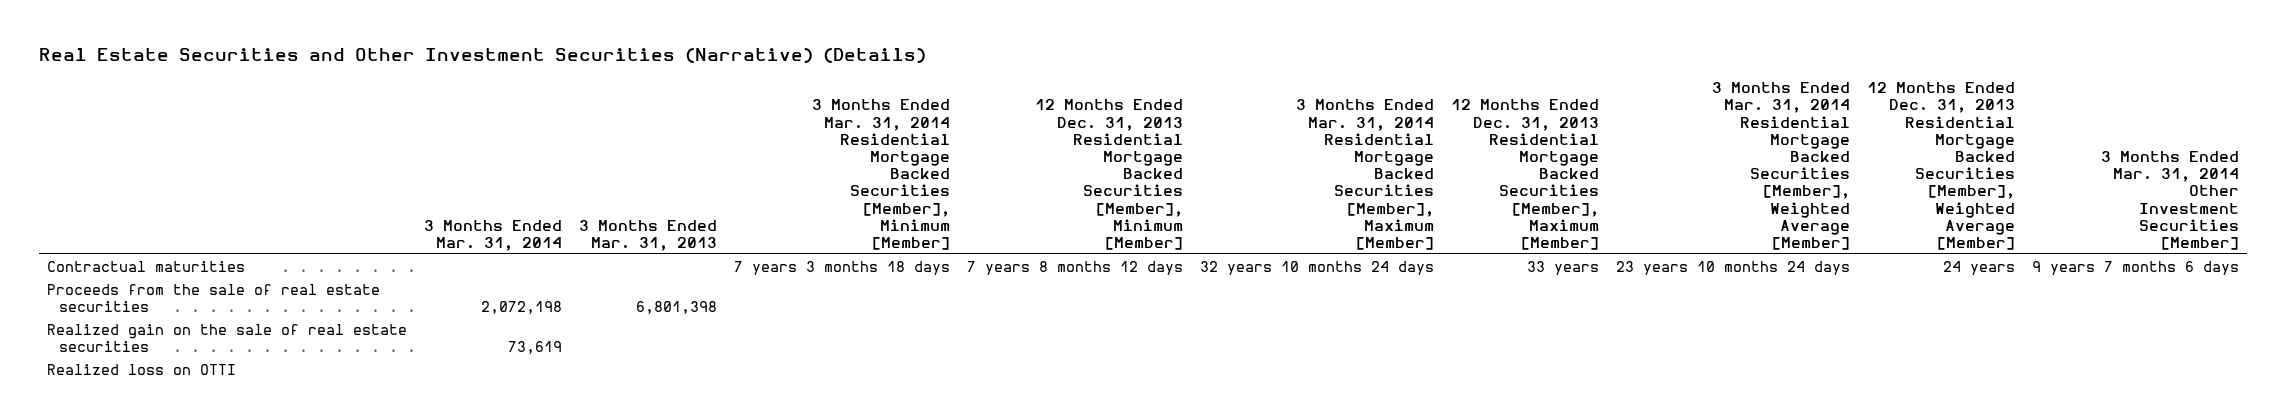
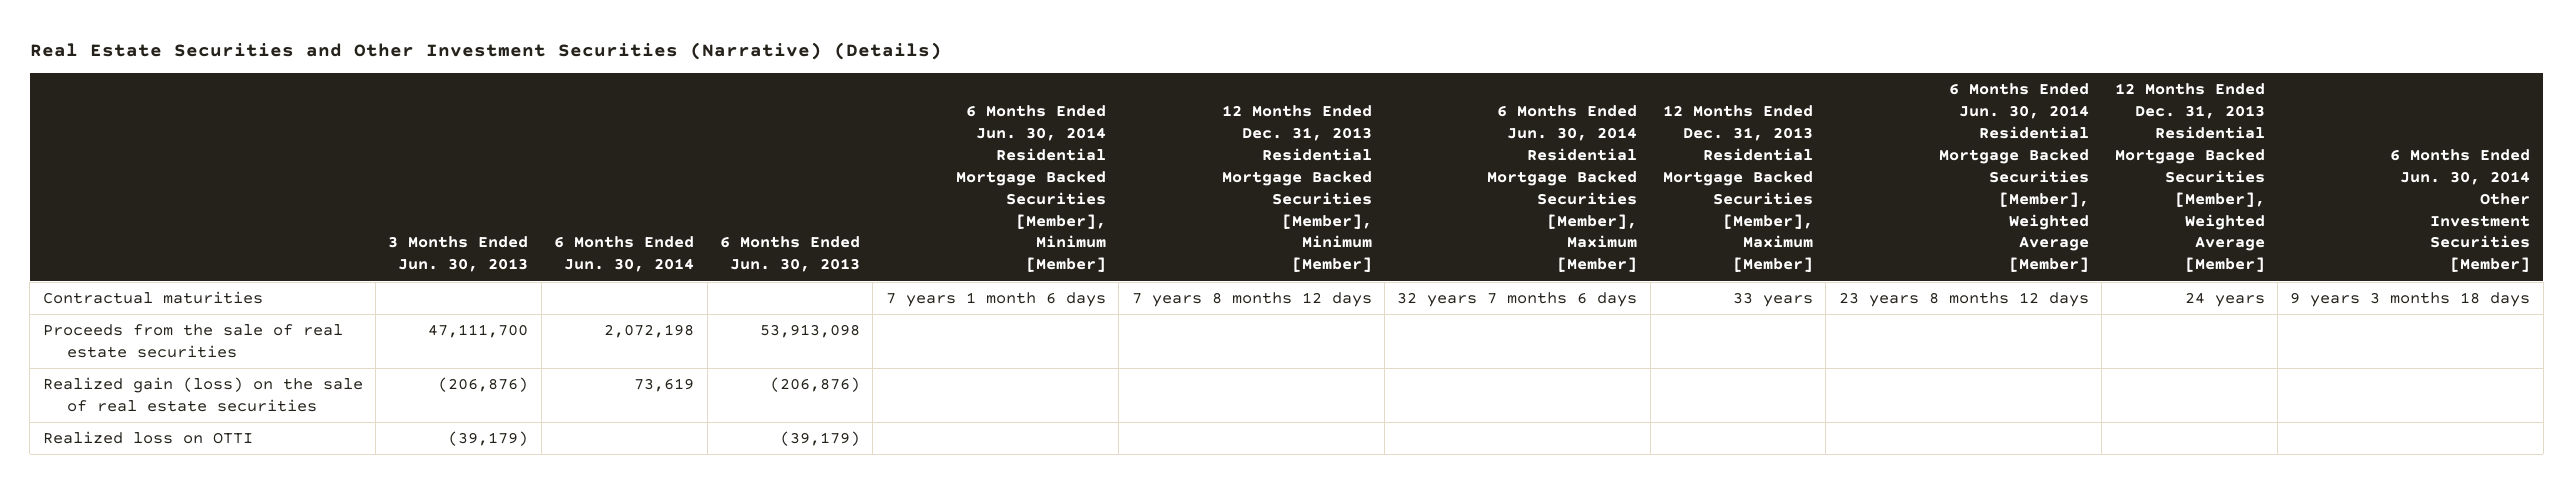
- | 3 Months Ended Mar. 31, 2014 | 3 Months Ended Mar. 31, 2013 | 3 Months Ended Mar. 31, 2014 Residential Mortgage Backed Securities [Member], Minimum [Member] | 12 Months Ended Dec. 31, 2013 Residential Mortgage Backed Securities [Member], Minimum [Member] | 3 Months Ended Mar. 31, 2014 Residential Mortgage Backed Securities [Member], Maximum [Member] | 12 Months Ended Dec. 31, 2013 Residential Mortgage Backed Securities [Member], Maximum [Member] | 3 Months Ended Mar. 31, 2014 Residential Mortgage Backed Securities [Member], Weighted Average [Member] | 12 Months Ended Dec. 31, 2013 Residential Mortgage Backed Securities [Member], Weighted Average [Member] | 3 Months Ended Mar. 31, 2014 Other Investment Securities [Member]
+ | 3 Months Ended Jun. 30, 2013 | 6 Months Ended Jun. 30, 2014 | 6 Months Ended Jun. 30, 2013 | 6 Months Ended Jun. 30, 2014 Residential Mortgage Backed Securities [Member], Minimum [Member] | 12 Months Ended Dec. 31, 2013 Residential Mortgage Backed Securities [Member], Minimum [Member] | 6 Months Ended Jun. 30, 2014 Residential Mortgage Backed Securities [Member], Maximum [Member] | 12 Months Ended Dec. 31, 2013 Residential Mortgage Backed Securities [Member], Maximum [Member] | 6 Months Ended Jun. 30, 2014 Residential Mortgage Backed Securities [Member], Weighted Average [Member] | 12 Months Ended Dec. 31, 2013 Residential Mortgage Backed Securities [Member], Weighted Average [Member] | 6 Months Ended Jun. 30, 2014 Other Investment Securities [Member]
- Realized gain on the sale of real estate securities | 73,619 | | | | | | | |
+ Realized gain (loss) on the sale of real estate securities | (206,876) | 73,619 | (206,876) | | | | | | |

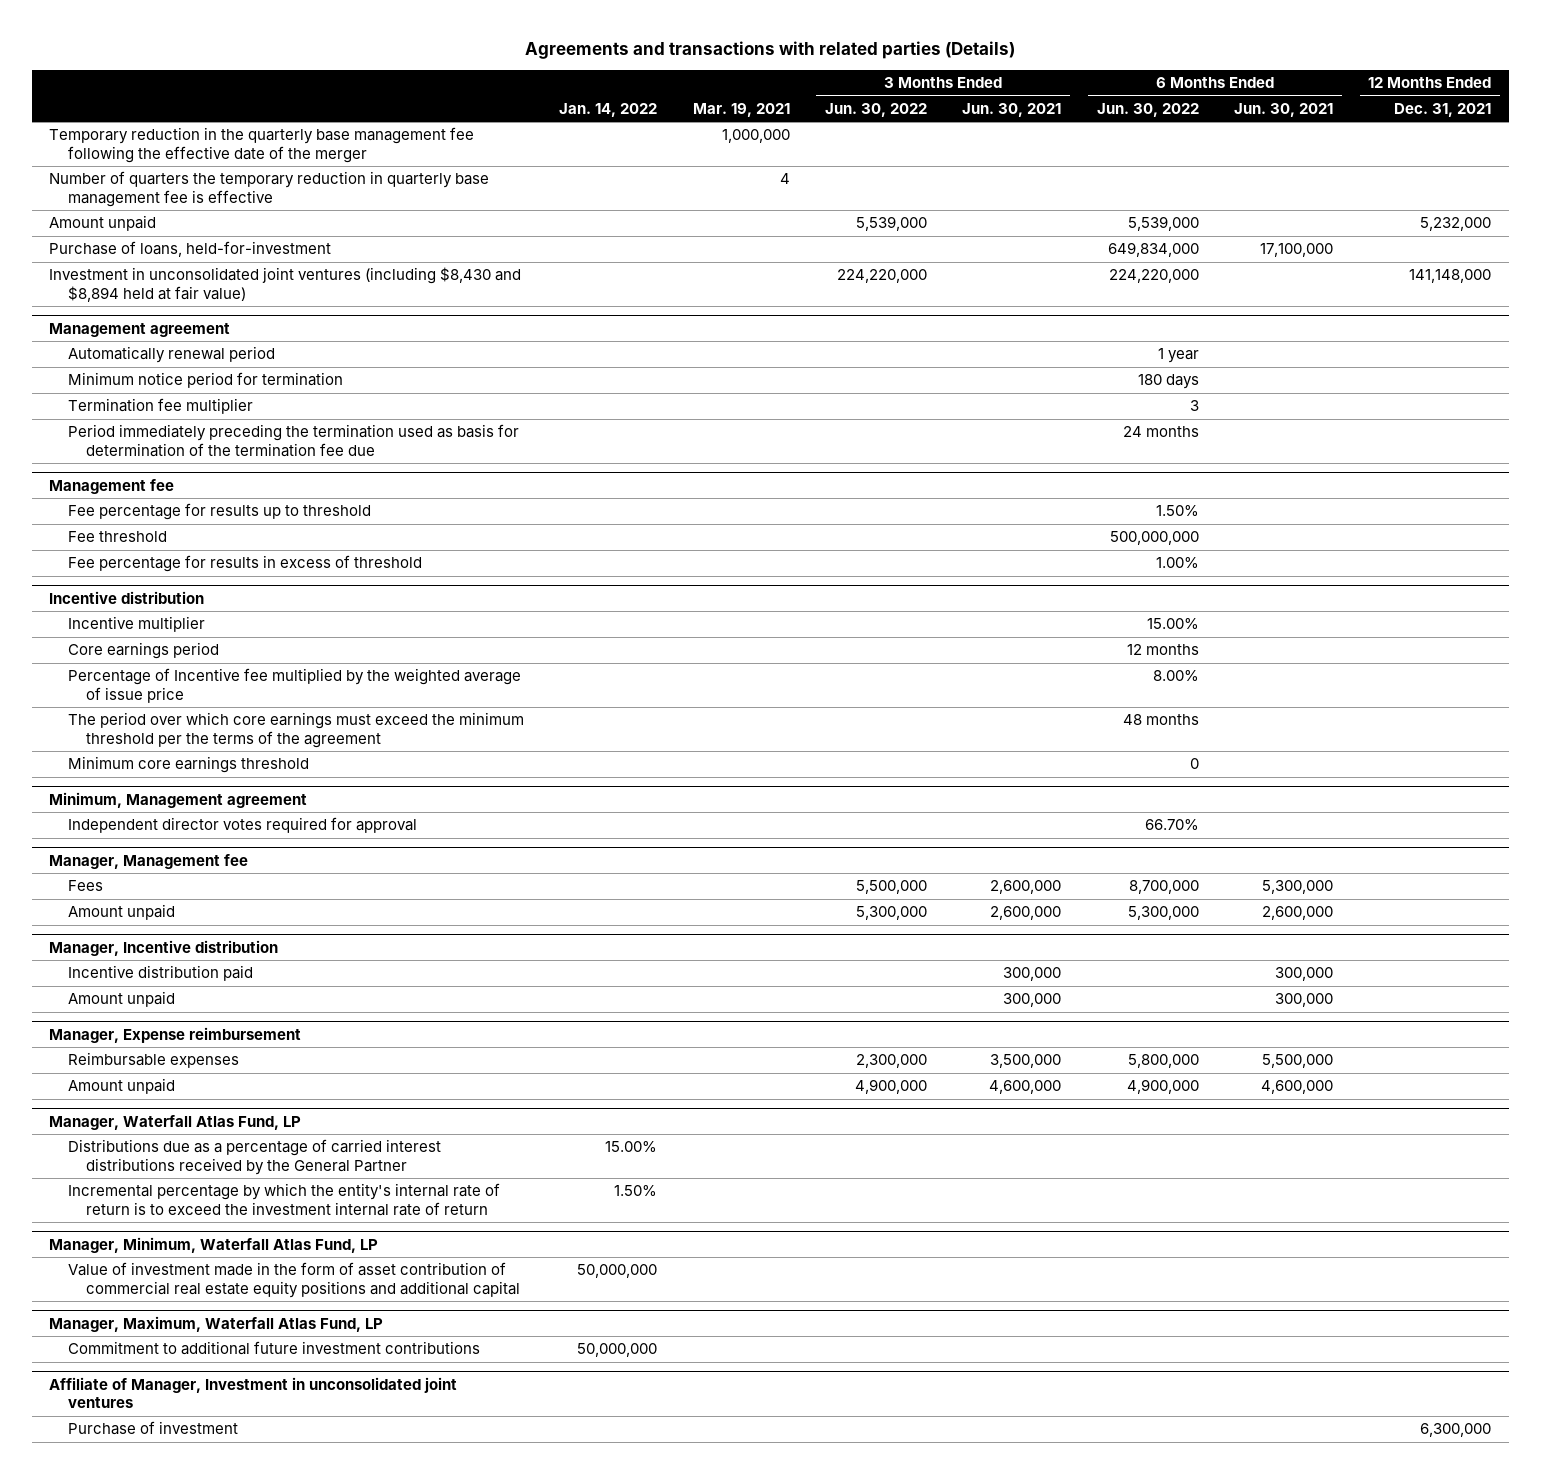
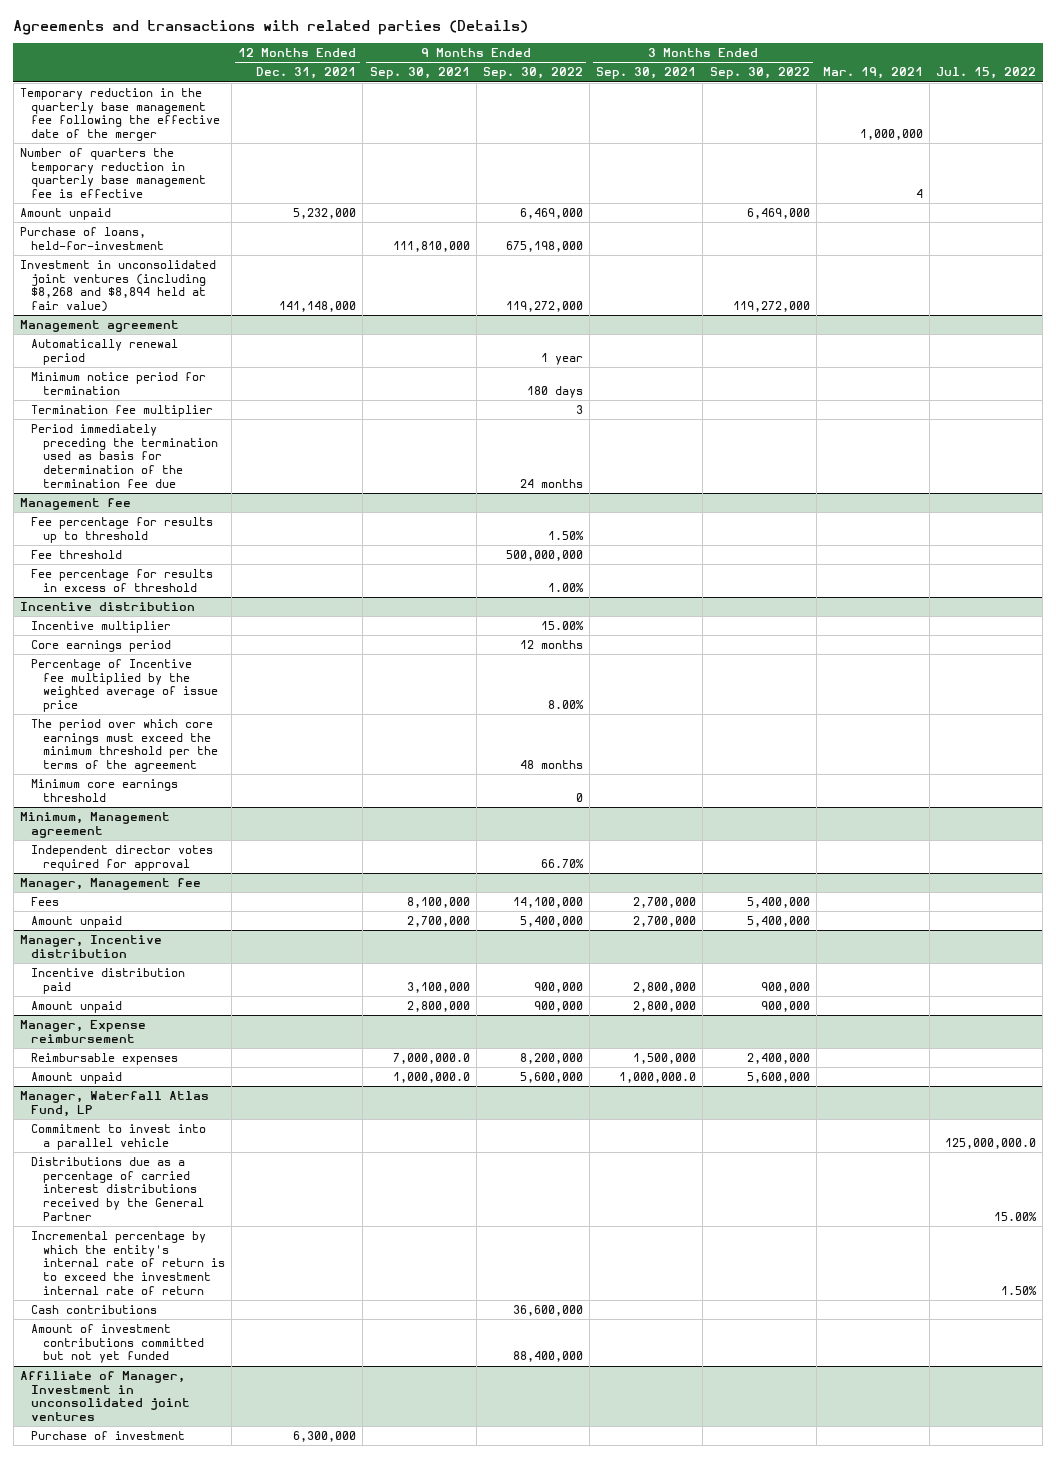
- | Jan. 14, 2022 | Mar. 19, 2021 | 3 Months Ended Jun. 30, 2022 | 3 Months Ended Jun. 30, 2021 | 6 Months Ended Jun. 30, 2022 | 6 Months Ended Jun. 30, 2021 | 12 Months Ended Dec. 31, 2021
+ | 12 Months Ended Dec. 31, 2021 | 9 Months Ended Sep. 30, 2021 | 9 Months Ended Sep. 30, 2022 | 3 Months Ended Sep. 30, 2021 | 3 Months Ended Sep. 30, 2022 | Mar. 19, 2021 | Jul. 15, 2022
- Investment in unconsolidated joint ventures (including $8,430 and $8,894 held at fair value) | | | 224,220,000 | | 224,220,000 | | 141,148,000
+ Investment in unconsolidated joint ventures (including $8,268 and $8,894 held at fair value) | 141,148,000 | | 119,272,000 | | 119,272,000 | |
@ Manager, Waterfall Atlas Fund, LP
+ Commitment to invest into a parallel vehicle | | | | | | | 125,000,000.0
- Manager, Minimum, Waterfall Atlas Fund, LP
- Value of investment made in the form of asset contribution of commercial real estate equity positions and additional capital | 50,000,000 | | | | | |
- Manager, Maximum, Waterfall Atlas Fund, LP
- Commitment to additional future investment contributions | 50,000,000 | | | | | |
@ Manager, Waterfall Atlas Fund, LP
+ Cash contributions | | | 36,600,000 | | | |
+ Amount of investment contributions committed but not yet funded | | | 88,400,000 | | | |

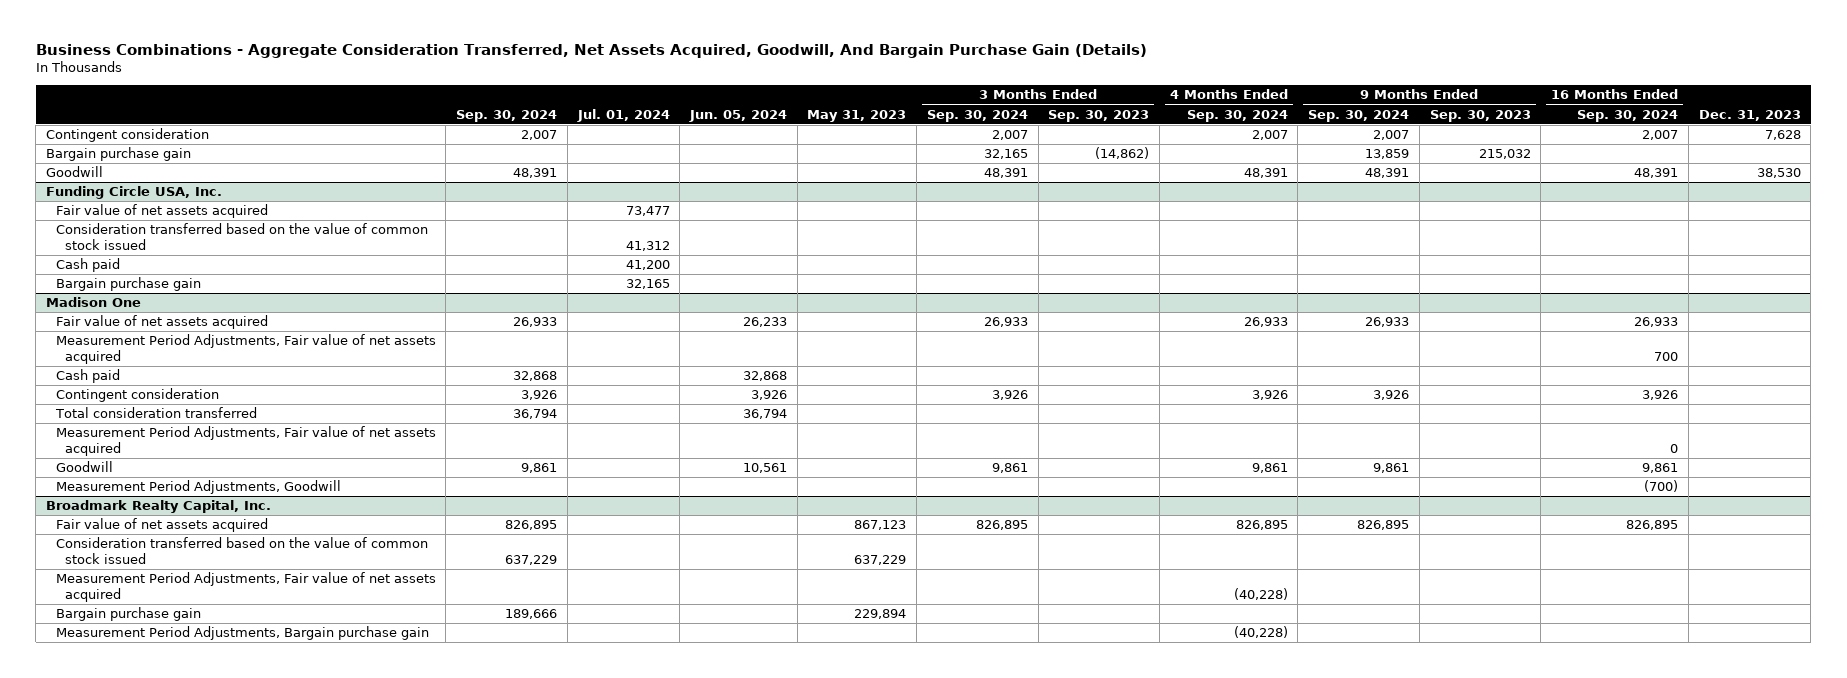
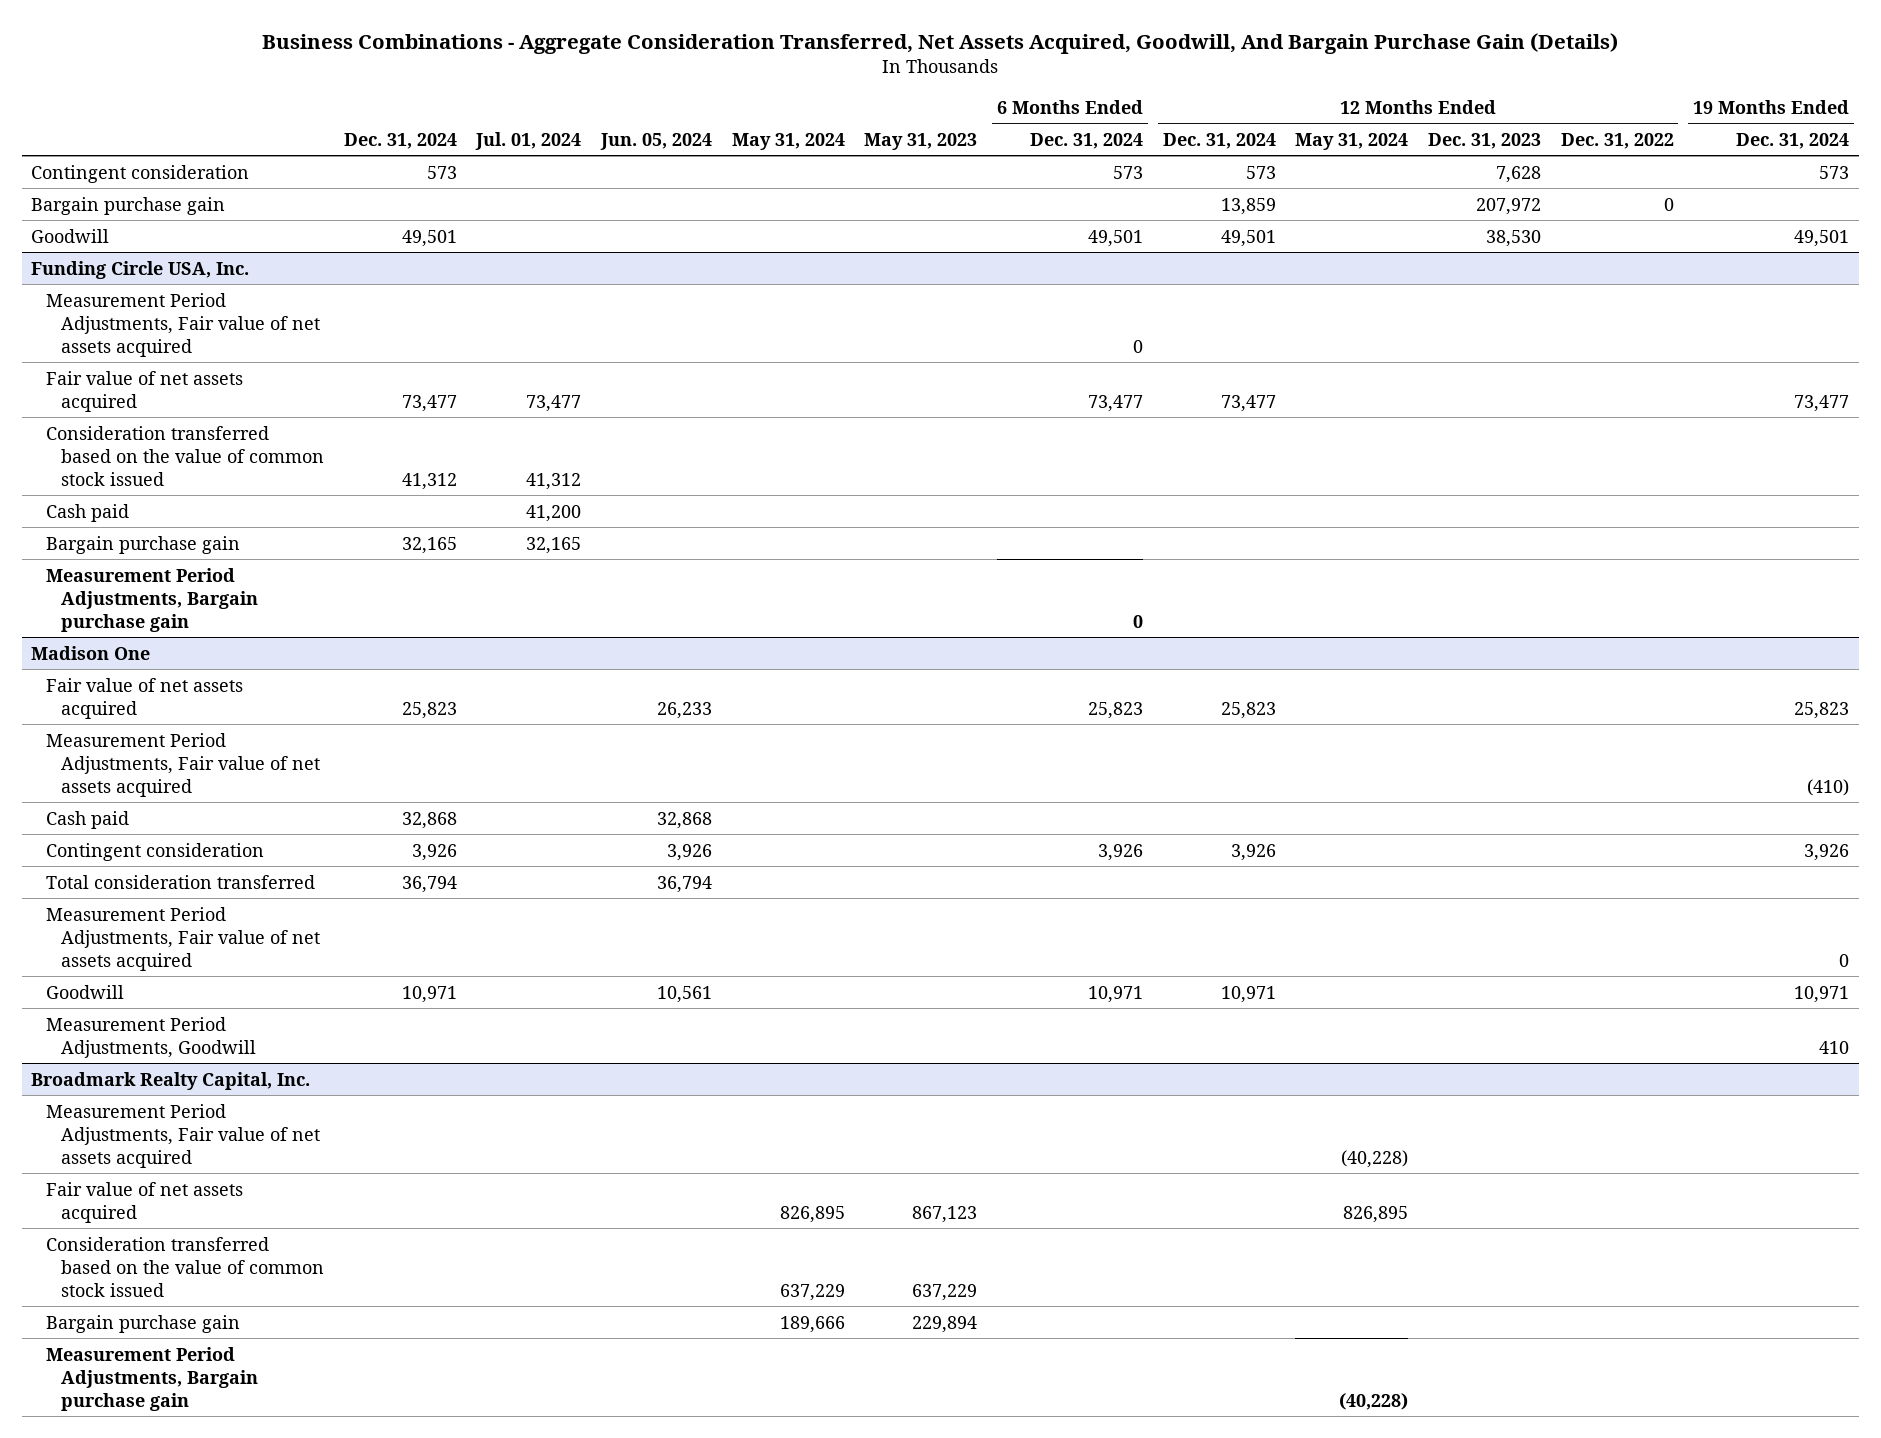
- | Sep. 30, 2024 | Jul. 01, 2024 | Jun. 05, 2024 | May 31, 2023 | 3 Months Ended Sep. 30, 2024 | 3 Months Ended Sep. 30, 2023 | 4 Months Ended Sep. 30, 2024 | 9 Months Ended Sep. 30, 2024 | 9 Months Ended Sep. 30, 2023 | 16 Months Ended Sep. 30, 2024 | Dec. 31, 2023
+ | Dec. 31, 2024 | Jul. 01, 2024 | Jun. 05, 2024 | May 31, 2024 | May 31, 2023 | 6 Months Ended Dec. 31, 2024 | 12 Months Ended Dec. 31, 2024 | 12 Months Ended May 31, 2024 | 12 Months Ended Dec. 31, 2023 | 12 Months Ended Dec. 31, 2022 | 19 Months Ended Dec. 31, 2024
@ Funding Circle USA, Inc.
+ Measurement Period Adjustments, Fair value of net assets acquired | | | | | | 0 | | | | |
+ Measurement Period Adjustments, Bargain purchase gain | | | | | | 0 | | | | |
@ Broadmark Realty Capital, Inc.
moved up: Measurement Period Adjustments, Fair value of net assets acquired | | | | | | | | (40,228) | | |

